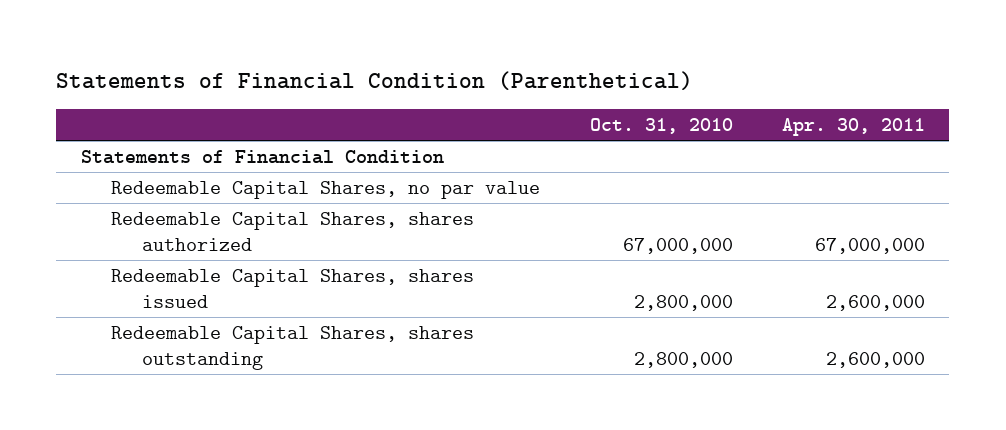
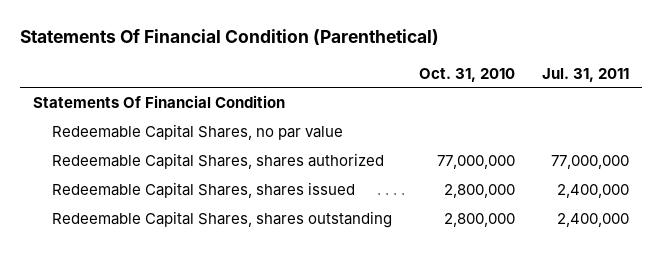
- Statements of Financial Condition (Parenthetical)
+ Statements Of Financial Condition (Parenthetical)
- | Oct. 31, 2010 | Apr. 30, 2011
+ | Oct. 31, 2010 | Jul. 31, 2011
- Statements of Financial Condition
+ Statements Of Financial Condition
- Redeemable Capital Shares, shares authorized | 67,000,000 | 67,000,000
+ Redeemable Capital Shares, shares authorized | 77,000,000 | 77,000,000

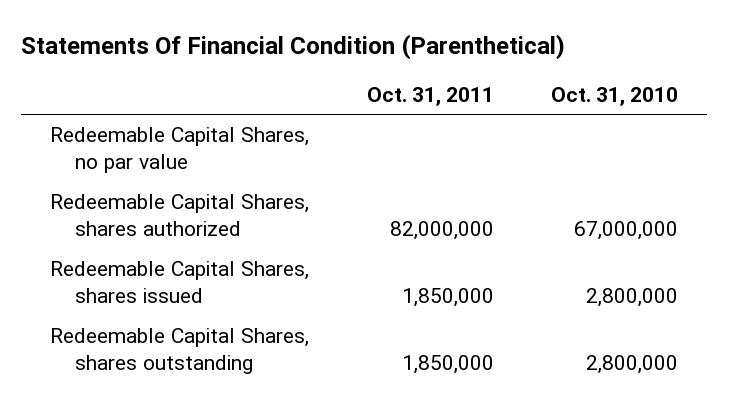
- | Oct. 31, 2010 | Jul. 31, 2011
+ | Oct. 31, 2011 | Oct. 31, 2010
- Statements Of Financial Condition
- Redeemable Capital Shares, shares authorized | 77,000,000 | 77,000,000
+ Redeemable Capital Shares, shares authorized | 82,000,000 | 67,000,000

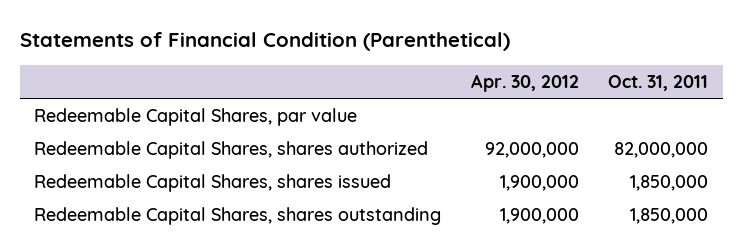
- Statements Of Financial Condition (Parenthetical)
+ Statements of Financial Condition (Parenthetical)
- | Oct. 31, 2011 | Oct. 31, 2010
+ | Apr. 30, 2012 | Oct. 31, 2011
- Redeemable Capital Shares, no par value
+ Redeemable Capital Shares, par value

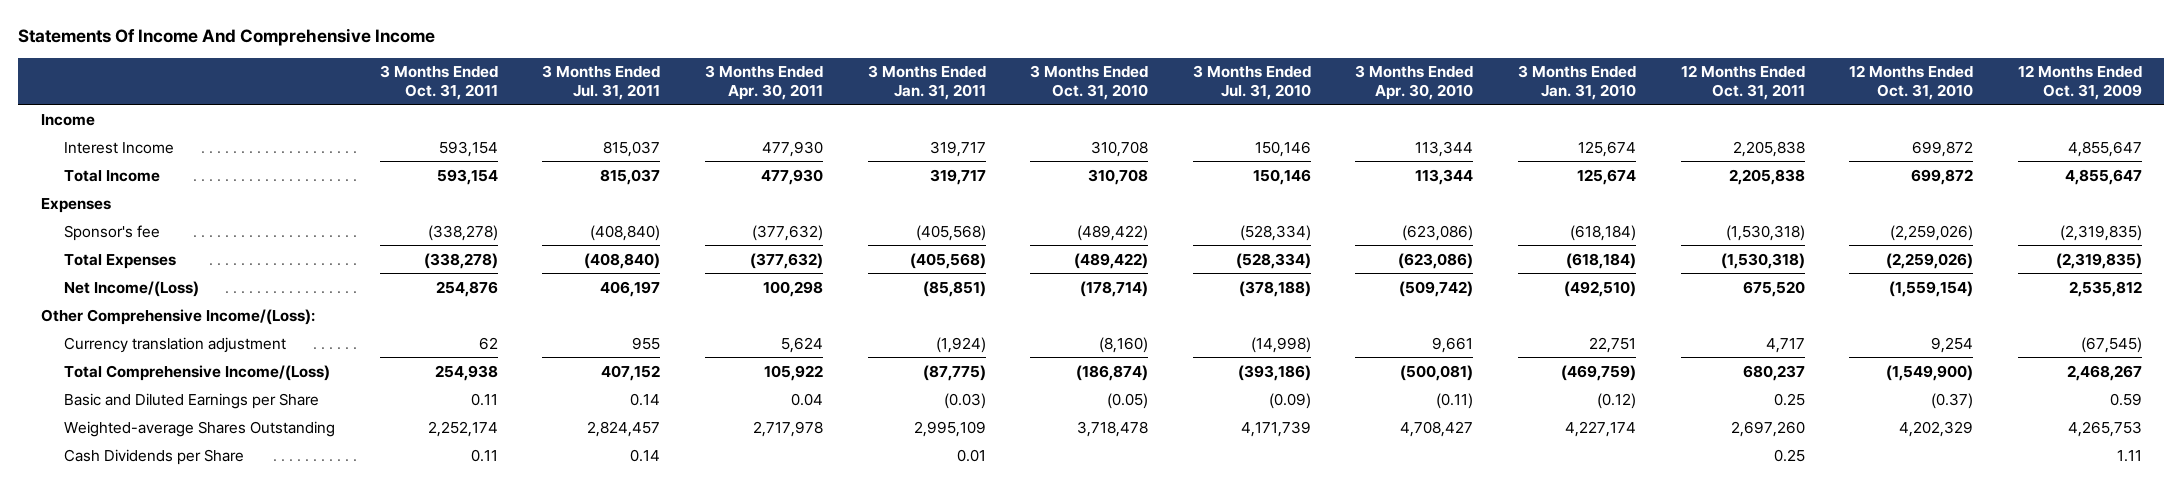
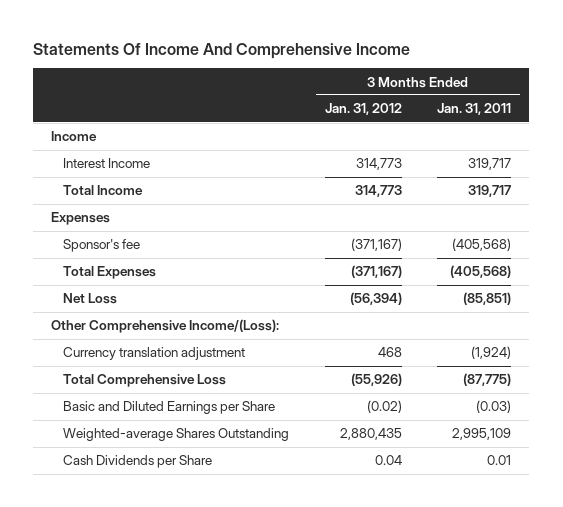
- | 3 Months Ended Oct. 31, 2011 | 3 Months Ended Jul. 31, 2011 | 3 Months Ended Apr. 30, 2011 | 3 Months Ended Jan. 31, 2011 | 3 Months Ended Oct. 31, 2010 | 3 Months Ended Jul. 31, 2010 | 3 Months Ended Apr. 30, 2010 | 3 Months Ended Jan. 31, 2010 | 12 Months Ended Oct. 31, 2011 | 12 Months Ended Oct. 31, 2010 | 12 Months Ended Oct. 31, 2009
+ | 3 Months Ended Jan. 31, 2012 | 3 Months Ended Jan. 31, 2011
- Net Income/(Loss) | 254,876 | 406,197 | 100,298 | (85,851) | (178,714) | (378,188) | (509,742) | (492,510) | 675,520 | (1,559,154) | 2,535,812
+ Net Loss | (56,394) | (85,851)
- Total Comprehensive Income/(Loss) | 254,938 | 407,152 | 105,922 | (87,775) | (186,874) | (393,186) | (500,081) | (469,759) | 680,237 | (1,549,900) | 2,468,267
+ Total Comprehensive Loss | (55,926) | (87,775)

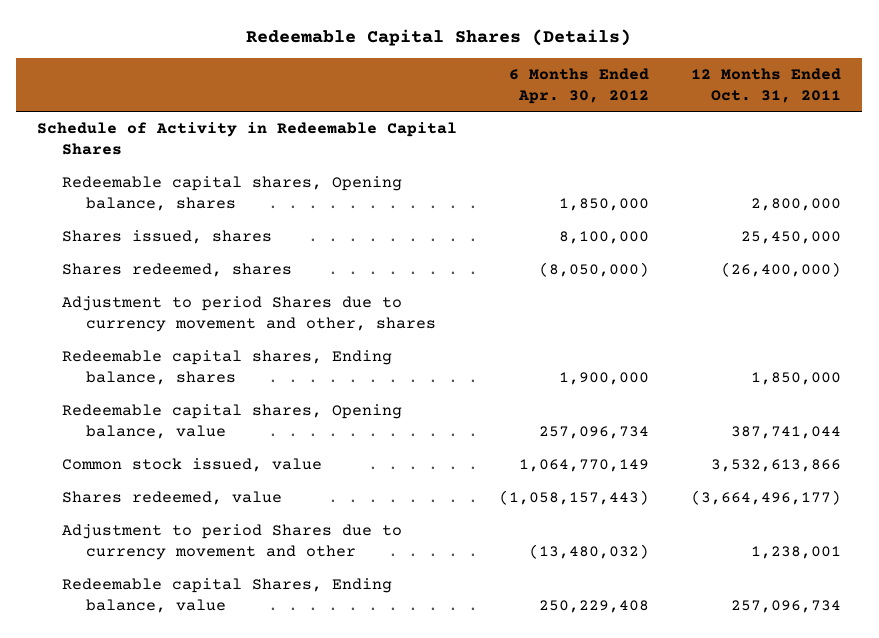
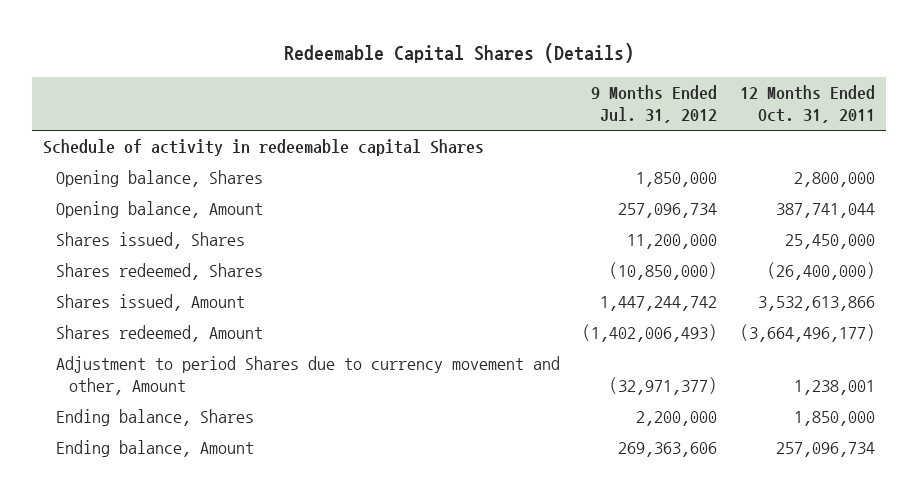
- | 6 Months Ended Apr. 30, 2012 | 12 Months Ended Oct. 31, 2011
+ | 9 Months Ended Jul. 31, 2012 | 12 Months Ended Oct. 31, 2011
- Schedule of Activity in Redeemable Capital Shares
- Redeemable capital shares, Opening balance, shares | 1,850,000 | 2,800,000
- Shares issued, shares | 8,100,000 | 25,450,000
- Shares redeemed, shares | (8,050,000) | (26,400,000)
- Adjustment to period Shares due to currency movement and other, shares
- Redeemable capital shares, Ending balance, shares | 1,900,000 | 1,850,000
- Redeemable capital shares, Opening balance, value | 257,096,734 | 387,741,044
- Common stock issued, value | 1,064,770,149 | 3,532,613,866
- Shares redeemed, value | (1,058,157,443) | (3,664,496,177)
- Adjustment to period Shares due to currency movement and other | (13,480,032) | 1,238,001
- Redeemable capital Shares, Ending balance, value | 250,229,408 | 257,096,734
+ Schedule of activity in redeemable capital Shares
+ Opening balance, Shares | 1,850,000 | 2,800,000
+ Opening balance, Amount | 257,096,734 | 387,741,044
+ Shares issued, Shares | 11,200,000 | 25,450,000
+ Shares redeemed, Shares | (10,850,000) | (26,400,000)
+ Shares issued, Amount | 1,447,244,742 | 3,532,613,866
+ Shares redeemed, Amount | (1,402,006,493) | (3,664,496,177)
+ Adjustment to period Shares due to currency movement and other, Amount | (32,971,377) | 1,238,001
+ Ending balance, Shares | 2,200,000 | 1,850,000
+ Ending balance, Amount | 269,363,606 | 257,096,734

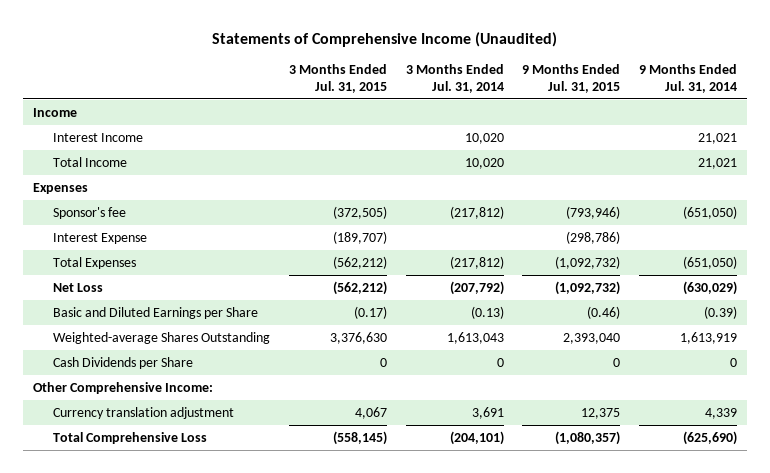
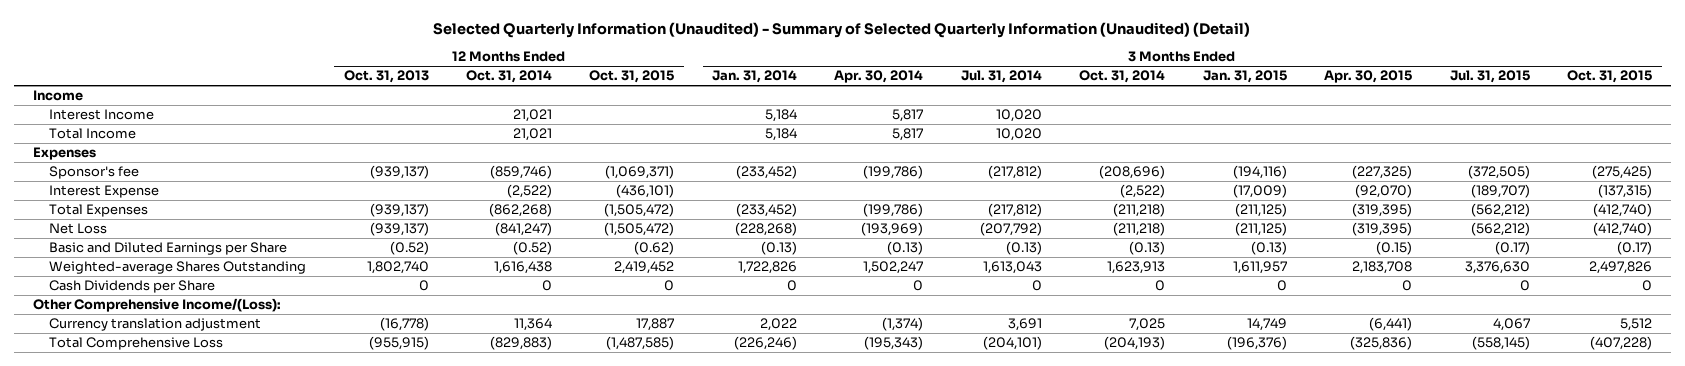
- Statements of Comprehensive Income (Unaudited)
+ Selected Quarterly Information (Unaudited) - Summary of Selected Quarterly Information (Unaudited) (Detail)
- | 3 Months Ended Jul. 31, 2015 | 3 Months Ended Jul. 31, 2014 | 9 Months Ended Jul. 31, 2015 | 9 Months Ended Jul. 31, 2014
+ | 12 Months Ended Oct. 31, 2013 | 12 Months Ended Oct. 31, 2014 | 12 Months Ended Oct. 31, 2015 | 3 Months Ended Jan. 31, 2014 | 3 Months Ended Apr. 30, 2014 | 3 Months Ended Jul. 31, 2014 | 3 Months Ended Oct. 31, 2014 | 3 Months Ended Jan. 31, 2015 | 3 Months Ended Apr. 30, 2015 | 3 Months Ended Jul. 31, 2015 | 3 Months Ended Oct. 31, 2015
- Other Comprehensive Income:
+ Other Comprehensive Income/(Loss):

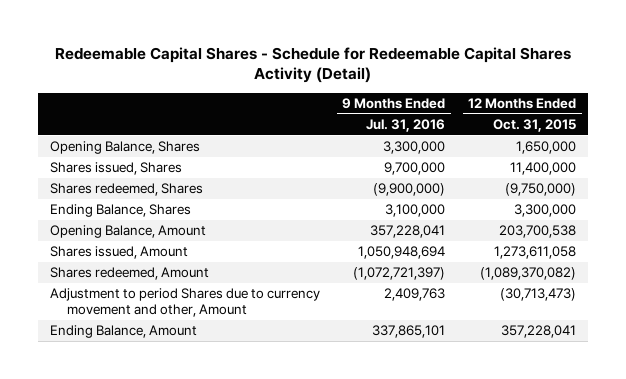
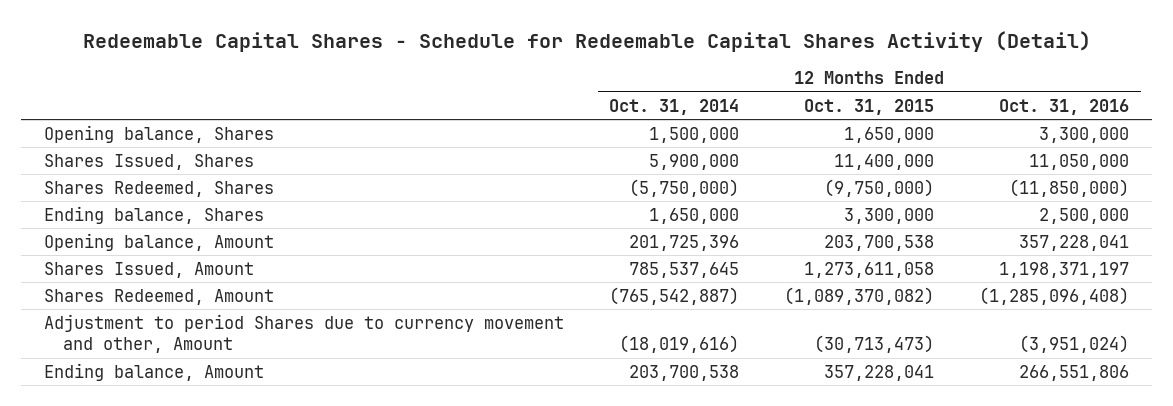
- | 9 Months Ended Jul. 31, 2016 | 12 Months Ended Oct. 31, 2015
+ | 12 Months Ended Oct. 31, 2014 | 12 Months Ended Oct. 31, 2015 | 12 Months Ended Oct. 31, 2016
- Opening Balance, Shares | 3,300,000 | 1,650,000
- Shares issued, Shares | 9,700,000 | 11,400,000
- Shares redeemed, Shares | (9,900,000) | (9,750,000)
- Ending Balance, Shares | 3,100,000 | 3,300,000
- Opening Balance, Amount | 357,228,041 | 203,700,538
- Shares issued, Amount | 1,050,948,694 | 1,273,611,058
- Shares redeemed, Amount | (1,072,721,397) | (1,089,370,082)
+ Opening balance, Shares | 1,500,000 | 1,650,000 | 3,300,000
+ Shares Issued, Shares | 5,900,000 | 11,400,000 | 11,050,000
+ Shares Redeemed, Shares | (5,750,000) | (9,750,000) | (11,850,000)
+ Ending balance, Shares | 1,650,000 | 3,300,000 | 2,500,000
+ Opening balance, Amount | 201,725,396 | 203,700,538 | 357,228,041
+ Shares Issued, Amount | 785,537,645 | 1,273,611,058 | 1,198,371,197
+ Shares Redeemed, Amount | (765,542,887) | (1,089,370,082) | (1,285,096,408)
- Ending Balance, Amount | 337,865,101 | 357,228,041
+ Ending balance, Amount | 203,700,538 | 357,228,041 | 266,551,806

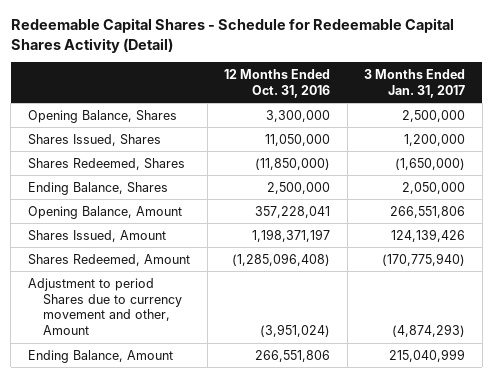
- | 12 Months Ended Oct. 31, 2014 | 12 Months Ended Oct. 31, 2015 | 12 Months Ended Oct. 31, 2016
+ | 12 Months Ended Oct. 31, 2016 | 3 Months Ended Jan. 31, 2017
- Opening balance, Shares | 1,500,000 | 1,650,000 | 3,300,000
+ Opening Balance, Shares | 3,300,000 | 2,500,000
- Ending balance, Shares | 1,650,000 | 3,300,000 | 2,500,000
- Opening balance, Amount | 201,725,396 | 203,700,538 | 357,228,041
+ Ending Balance, Shares | 2,500,000 | 2,050,000
+ Opening Balance, Amount | 357,228,041 | 266,551,806
- Ending balance, Amount | 203,700,538 | 357,228,041 | 266,551,806
+ Ending Balance, Amount | 266,551,806 | 215,040,999

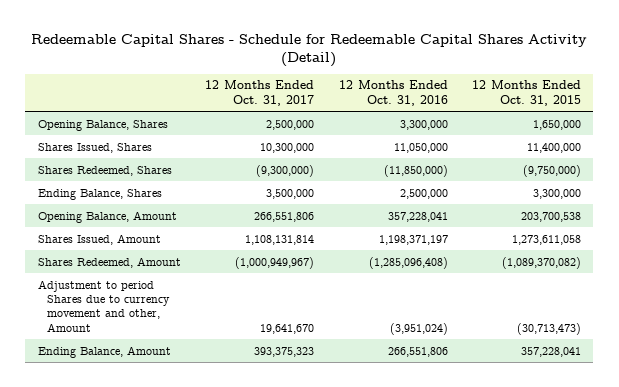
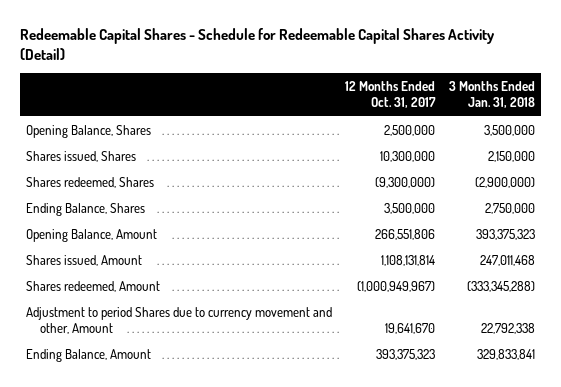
- | 12 Months Ended Oct. 31, 2017 | 12 Months Ended Oct. 31, 2016 | 12 Months Ended Oct. 31, 2015
+ | 12 Months Ended Oct. 31, 2017 | 3 Months Ended Jan. 31, 2018
- Shares Issued, Shares | 10,300,000 | 11,050,000 | 11,400,000
- Shares Redeemed, Shares | (9,300,000) | (11,850,000) | (9,750,000)
+ Shares issued, Shares | 10,300,000 | 2,150,000
+ Shares redeemed, Shares | (9,300,000) | (2,900,000)
- Shares Issued, Amount | 1,108,131,814 | 1,198,371,197 | 1,273,611,058
- Shares Redeemed, Amount | (1,000,949,967) | (1,285,096,408) | (1,089,370,082)
+ Shares issued, Amount | 1,108,131,814 | 247,011,468
+ Shares redeemed, Amount | (1,000,949,967) | (333,345,288)

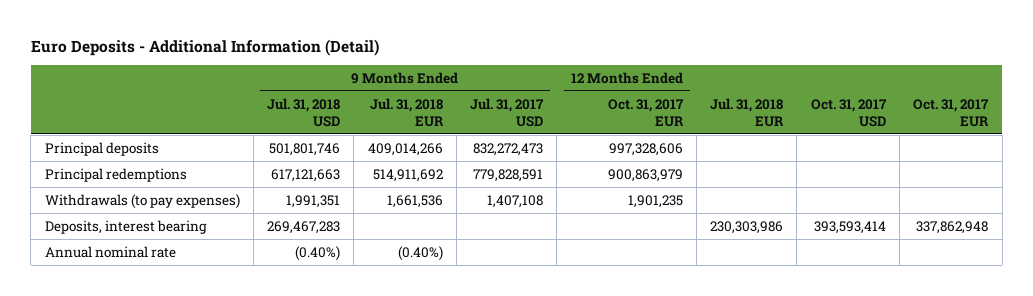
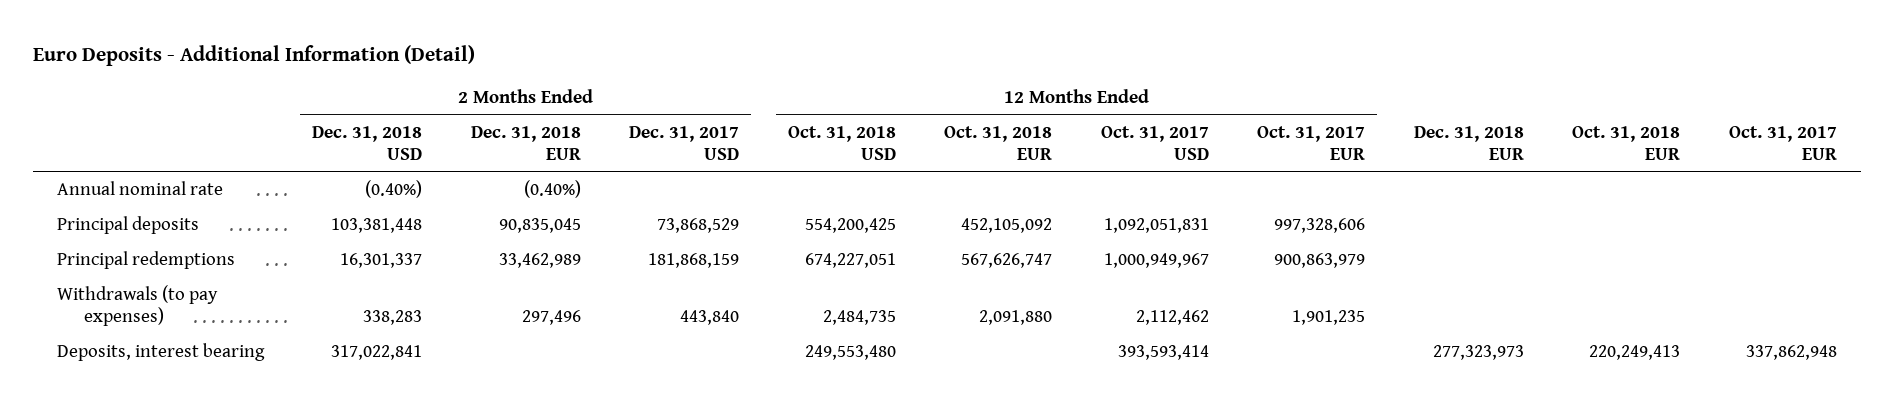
- | 9 Months Ended Jul. 31, 2018 USD | 9 Months Ended Jul. 31, 2018 EUR | 9 Months Ended Jul. 31, 2017 USD | 12 Months Ended Oct. 31, 2017 EUR | Jul. 31, 2018 EUR | Oct. 31, 2017 USD | Oct. 31, 2017 EUR
+ | 2 Months Ended Dec. 31, 2018 USD | 2 Months Ended Dec. 31, 2018 EUR | 2 Months Ended Dec. 31, 2017 USD | 12 Months Ended Oct. 31, 2018 USD | 12 Months Ended Oct. 31, 2018 EUR | 12 Months Ended Oct. 31, 2017 USD | 12 Months Ended Oct. 31, 2017 EUR | Dec. 31, 2018 EUR | Oct. 31, 2018 EUR | Oct. 31, 2017 EUR
moved up: Annual nominal rate | (0.40%) | (0.40%) | | | | | | | |

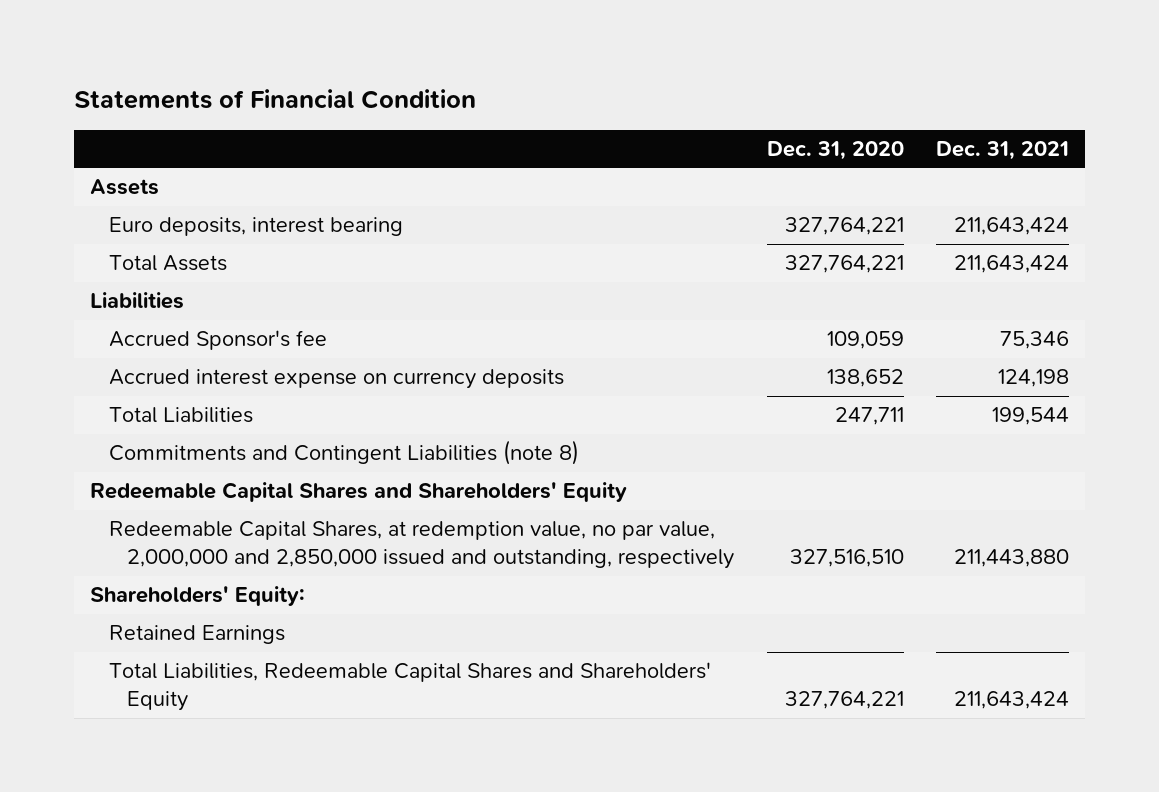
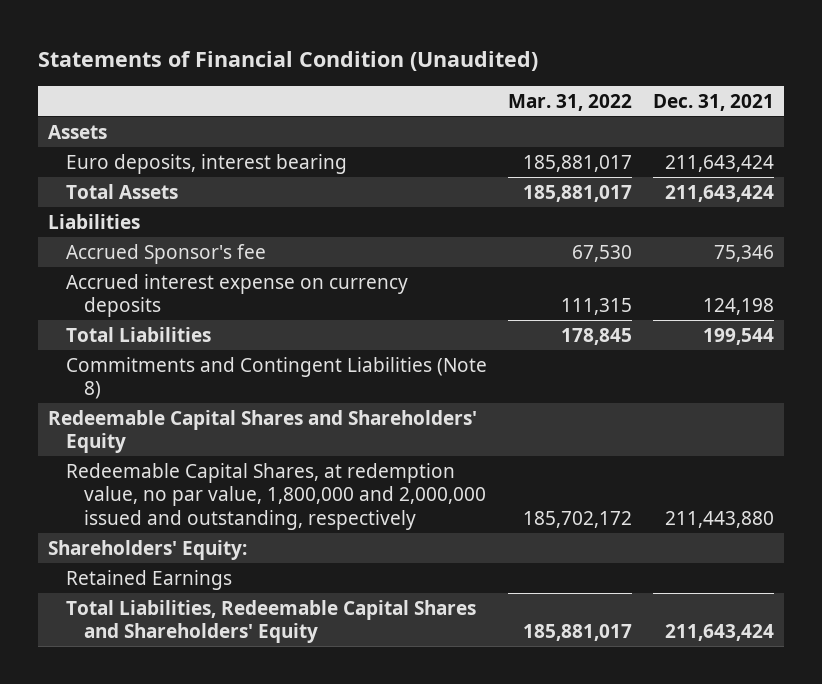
- Statements of Financial Condition
+ Statements of Financial Condition (Unaudited)
- | Dec. 31, 2020 | Dec. 31, 2021
+ | Mar. 31, 2022 | Dec. 31, 2021
- Commitments and Contingent Liabilities (note 8)
+ Commitments and Contingent Liabilities (Note 8)
- Redeemable Capital Shares, at redemption value, no par value, 2,000,000 and 2,850,000 issued and outstanding, respectively | 327,516,510 | 211,443,880
+ Redeemable Capital Shares, at redemption value, no par value, 1,800,000 and 2,000,000 issued and outstanding, respectively | 185,702,172 | 211,443,880

